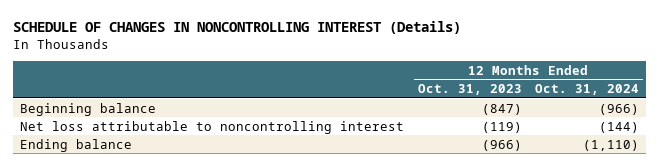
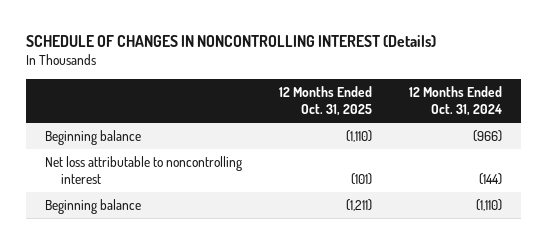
- | 12 Months Ended Oct. 31, 2023 | 12 Months Ended Oct. 31, 2024
+ | 12 Months Ended Oct. 31, 2025 | 12 Months Ended Oct. 31, 2024
- Ending balance | (966) | (1,110)
+ Beginning balance | (1,211) | (1,110)

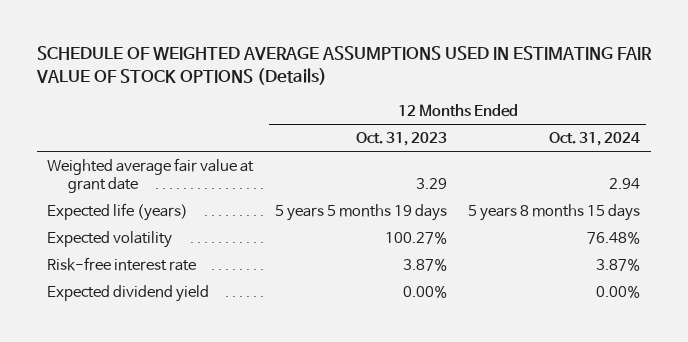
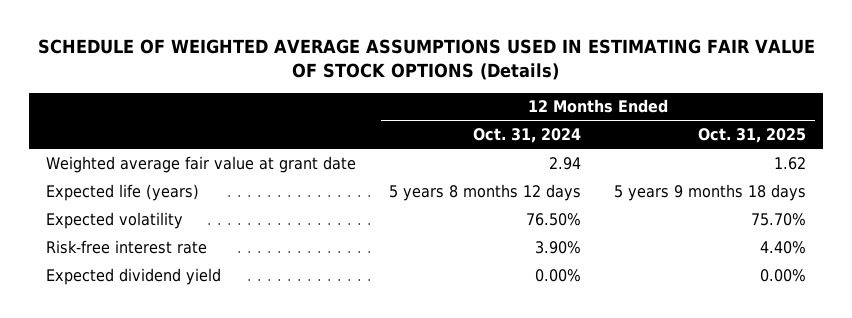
- | 12 Months Ended Oct. 31, 2023 | 12 Months Ended Oct. 31, 2024
+ | 12 Months Ended Oct. 31, 2024 | 12 Months Ended Oct. 31, 2025
- Expected life (years) | 5 years 5 months 19 days | 5 years 8 months 15 days
- Expected volatility | 100.27% | 76.48%
- Risk-free interest rate | 3.87% | 3.87%
+ Expected life (years) | 5 years 8 months 12 days | 5 years 9 months 18 days
+ Expected volatility | 76.50% | 75.70%
+ Risk-free interest rate | 3.90% | 4.40%

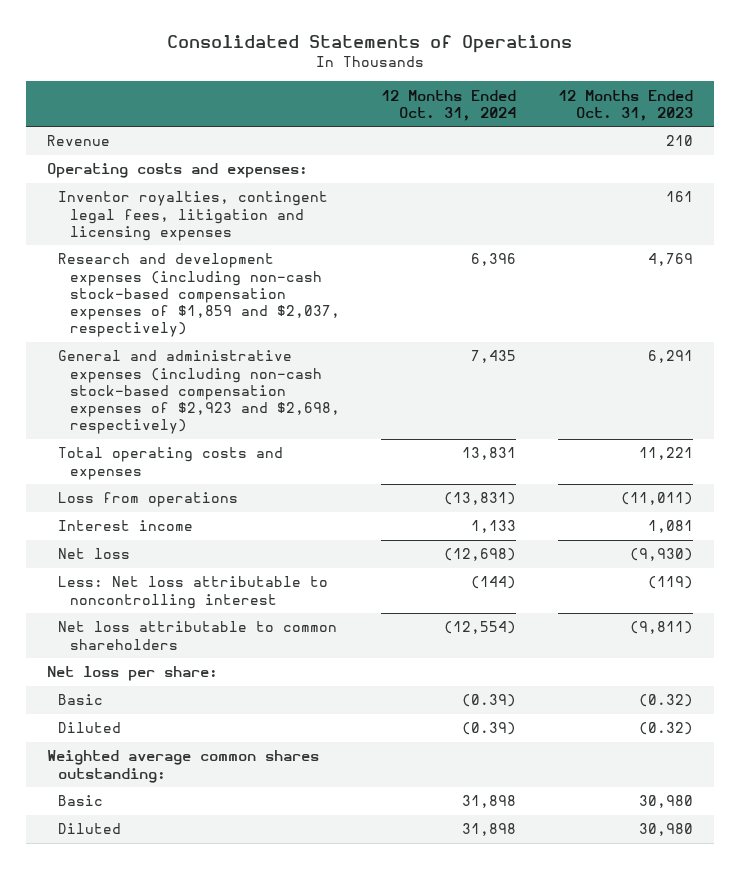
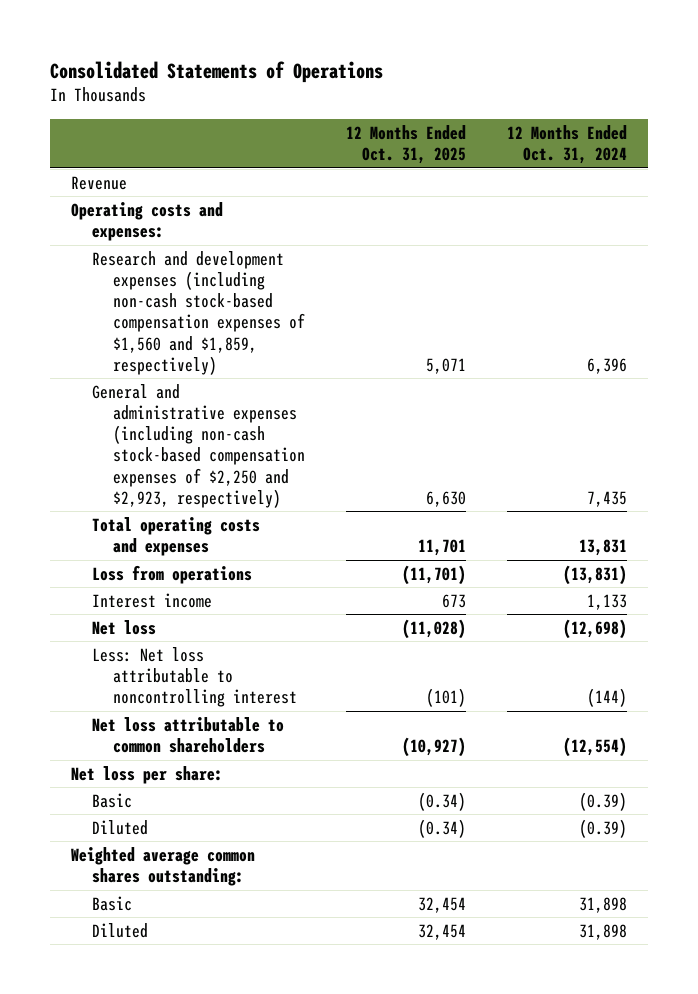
- | 12 Months Ended Oct. 31, 2024 | 12 Months Ended Oct. 31, 2023
+ | 12 Months Ended Oct. 31, 2025 | 12 Months Ended Oct. 31, 2024
- Inventor royalties, contingent legal fees, litigation and licensing expenses | | 161
- Research and development expenses (including non-cash stock-based compensation expenses of $1,859 and $2,037, respectively) | 6,396 | 4,769
- General and administrative expenses (including non-cash stock-based compensation expenses of $2,923 and $2,698, respectively) | 7,435 | 6,291
+ Research and development expenses (including non-cash stock-based compensation expenses of $1,560 and $1,859, respectively) | 5,071 | 6,396
+ General and administrative expenses (including non-cash stock-based compensation expenses of $2,250 and $2,923, respectively) | 6,630 | 7,435

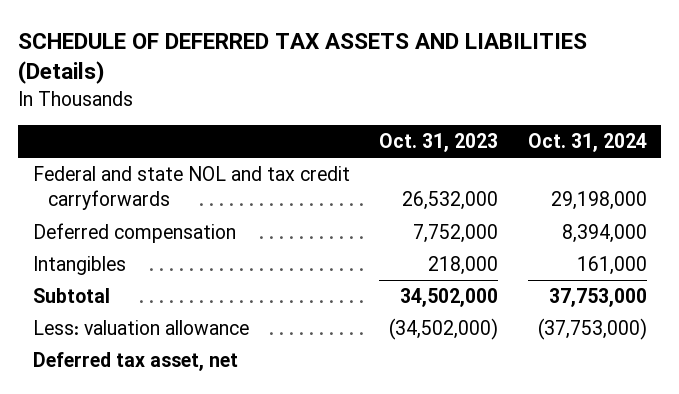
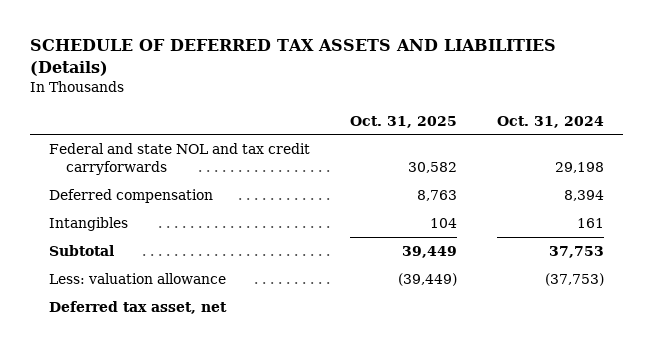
- | Oct. 31, 2023 | Oct. 31, 2024
+ | Oct. 31, 2025 | Oct. 31, 2024
- Federal and state NOL and tax credit carryforwards | 26,532,000 | 29,198,000
- Deferred compensation | 7,752,000 | 8,394,000
- Intangibles | 218,000 | 161,000
- Subtotal | 34,502,000 | 37,753,000
- Less: valuation allowance | (34,502,000) | (37,753,000)
+ Federal and state NOL and tax credit carryforwards | 30,582 | 29,198
+ Deferred compensation | 8,763 | 8,394
+ Intangibles | 104 | 161
+ Subtotal | 39,449 | 37,753
+ Less: valuation allowance | (39,449) | (37,753)

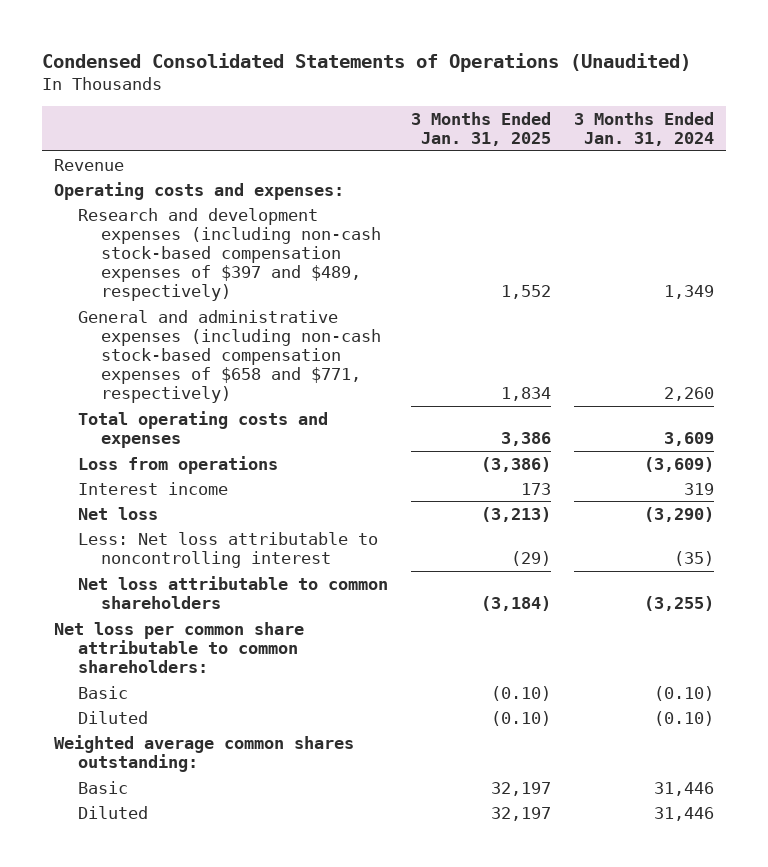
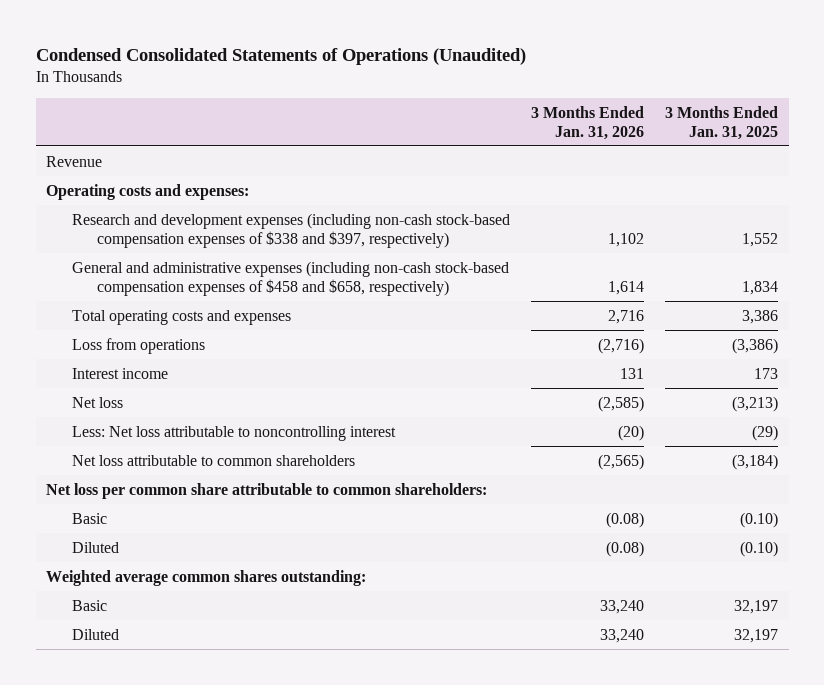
- | 3 Months Ended Jan. 31, 2025 | 3 Months Ended Jan. 31, 2024
+ | 3 Months Ended Jan. 31, 2026 | 3 Months Ended Jan. 31, 2025
- Research and development expenses (including non-cash stock-based compensation expenses of $397 and $489, respectively) | 1,552 | 1,349
- General and administrative expenses (including non-cash stock-based compensation expenses of $658 and $771, respectively) | 1,834 | 2,260
+ Research and development expenses (including non-cash stock-based compensation expenses of $338 and $397, respectively) | 1,102 | 1,552
+ General and administrative expenses (including non-cash stock-based compensation expenses of $458 and $658, respectively) | 1,614 | 1,834

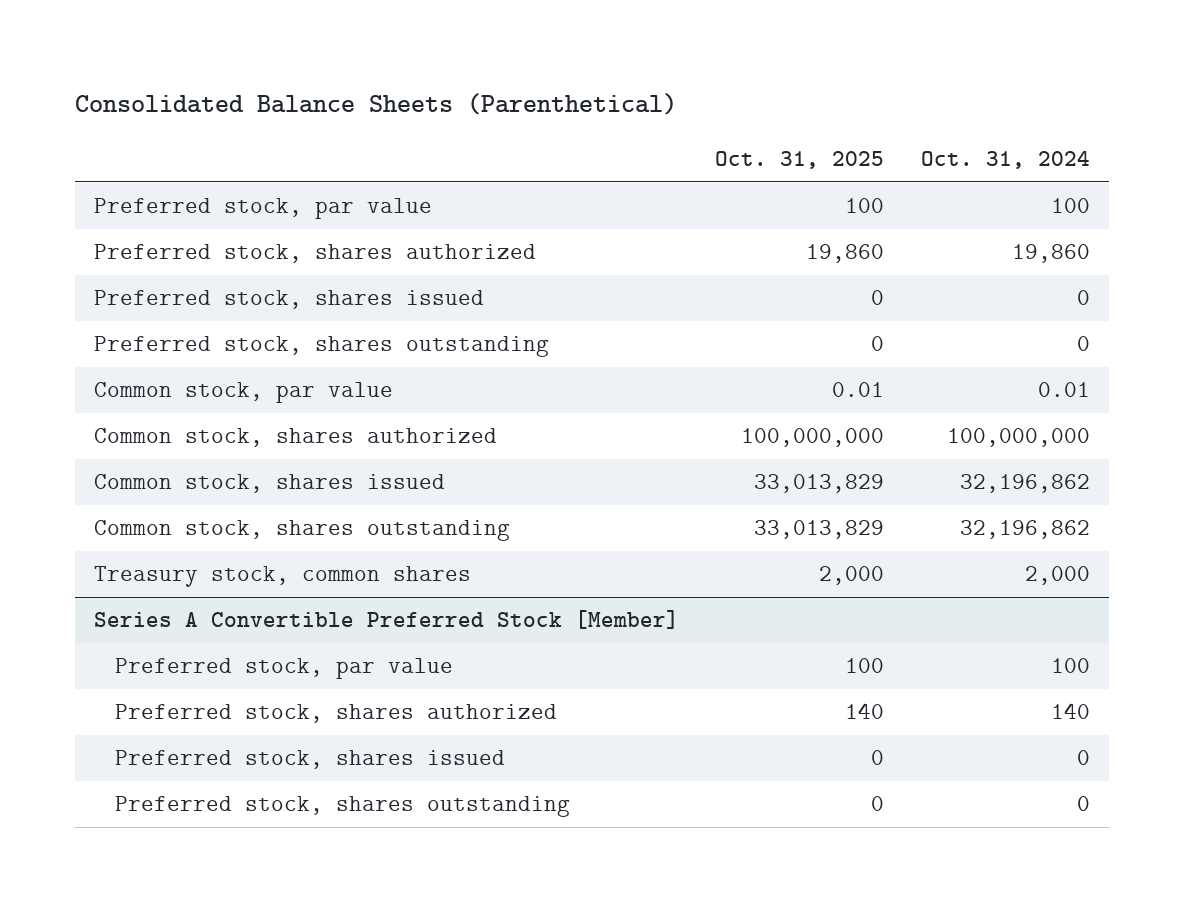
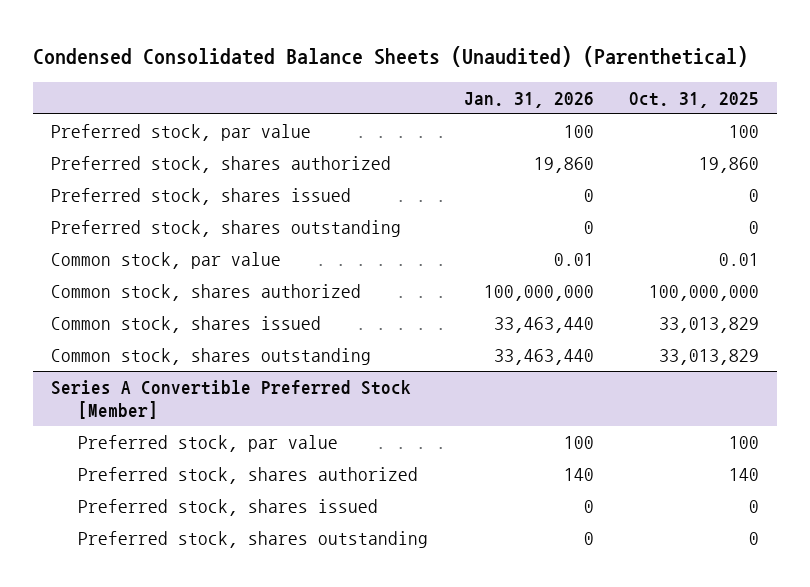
- Consolidated Balance Sheets (Parenthetical)
+ Condensed Consolidated Balance Sheets (Unaudited) (Parenthetical)
- | Oct. 31, 2025 | Oct. 31, 2024
+ | Jan. 31, 2026 | Oct. 31, 2025
- Treasury stock, common shares | 2,000 | 2,000

